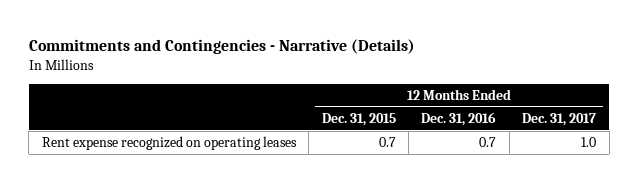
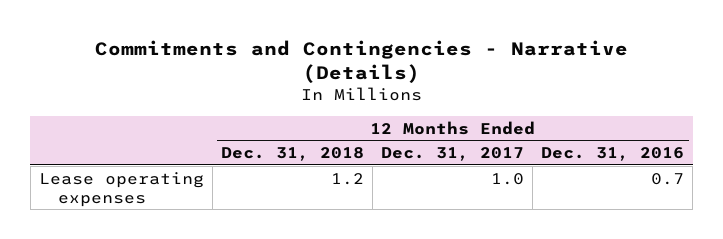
- | 12 Months Ended Dec. 31, 2015 | 12 Months Ended Dec. 31, 2016 | 12 Months Ended Dec. 31, 2017
+ | 12 Months Ended Dec. 31, 2018 | 12 Months Ended Dec. 31, 2017 | 12 Months Ended Dec. 31, 2016
- Rent expense recognized on operating leases | 0.7 | 0.7 | 1.0
+ Lease operating expenses | 1.2 | 1.0 | 0.7

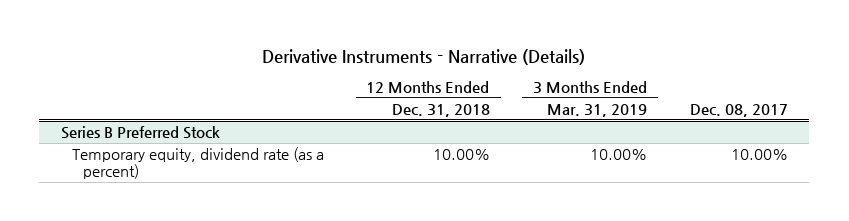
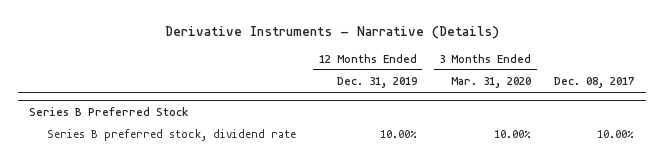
- | 12 Months Ended Dec. 31, 2018 | 3 Months Ended Mar. 31, 2019 | Dec. 08, 2017
+ | 12 Months Ended Dec. 31, 2019 | 3 Months Ended Mar. 31, 2020 | Dec. 08, 2017
@ Series B Preferred Stock
- Temporary equity, dividend rate (as a percent) | 10.00% | 10.00% | 10.00%
+ Series B preferred stock, dividend rate | 10.00% | 10.00% | 10.00%

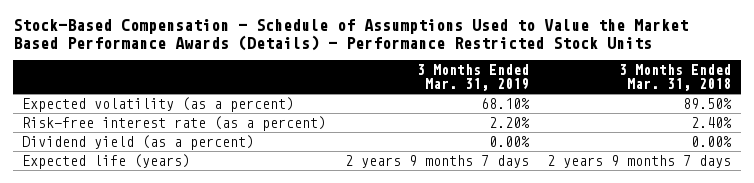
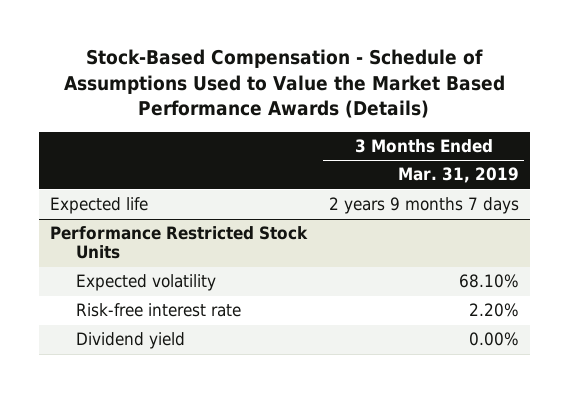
- Stock-Based Compensation - Schedule of Assumptions Used to Value the Market Based Performance Awards (Details) - Performance Restricted Stock Units
+ Stock-Based Compensation - Schedule of Assumptions Used to Value the Market Based Performance Awards (Details)
- | 3 Months Ended Mar. 31, 2019 | 3 Months Ended Mar. 31, 2018
+ | 3 Months Ended Mar. 31, 2019
- Expected volatility (as a percent) | 68.10% | 89.50%
- Risk-free interest rate (as a percent) | 2.20% | 2.40%
- Dividend yield (as a percent) | 0.00% | 0.00%
- Expected life (years) | 2 years 9 months 7 days | 2 years 9 months 7 days
+ Expected life | 2 years 9 months 7 days
+ Performance Restricted Stock Units
+ Expected volatility | 68.10%
+ Risk-free interest rate | 2.20%
+ Dividend yield | 0.00%

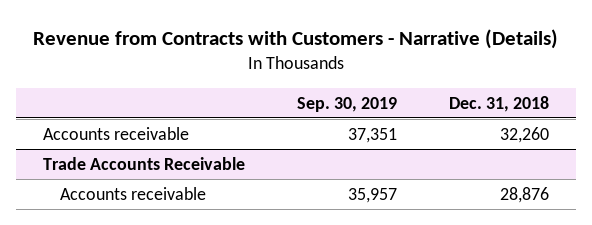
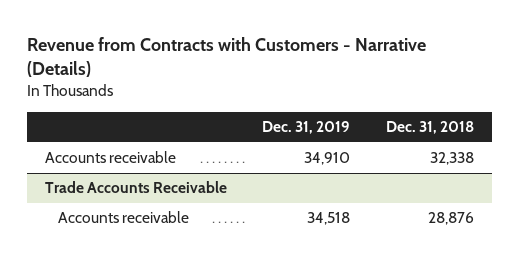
- | Sep. 30, 2019 | Dec. 31, 2018
+ | Dec. 31, 2019 | Dec. 31, 2018
- Accounts receivable | 37,351 | 32,260
+ Accounts receivable | 34,910 | 32,338

